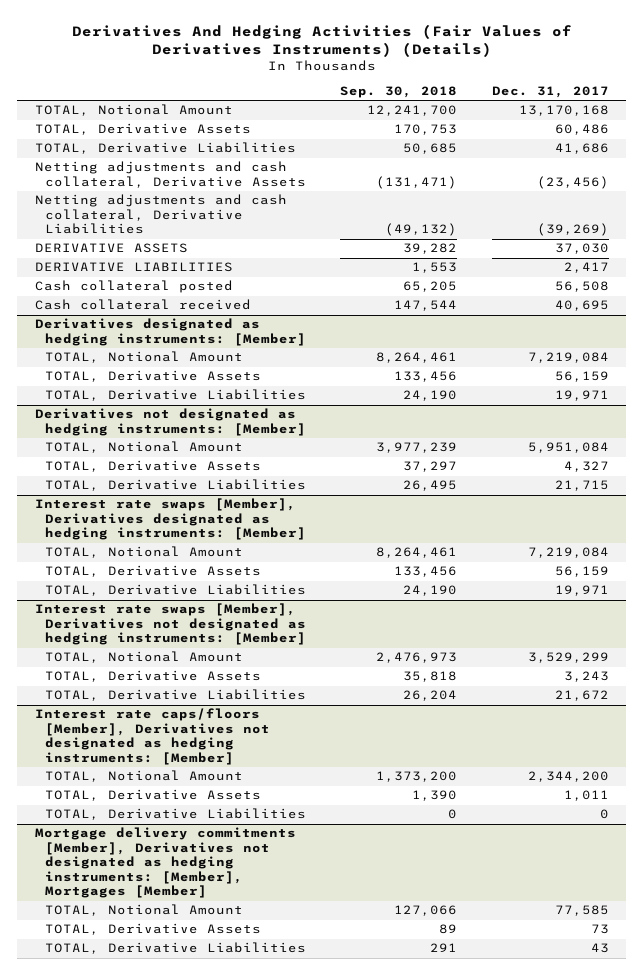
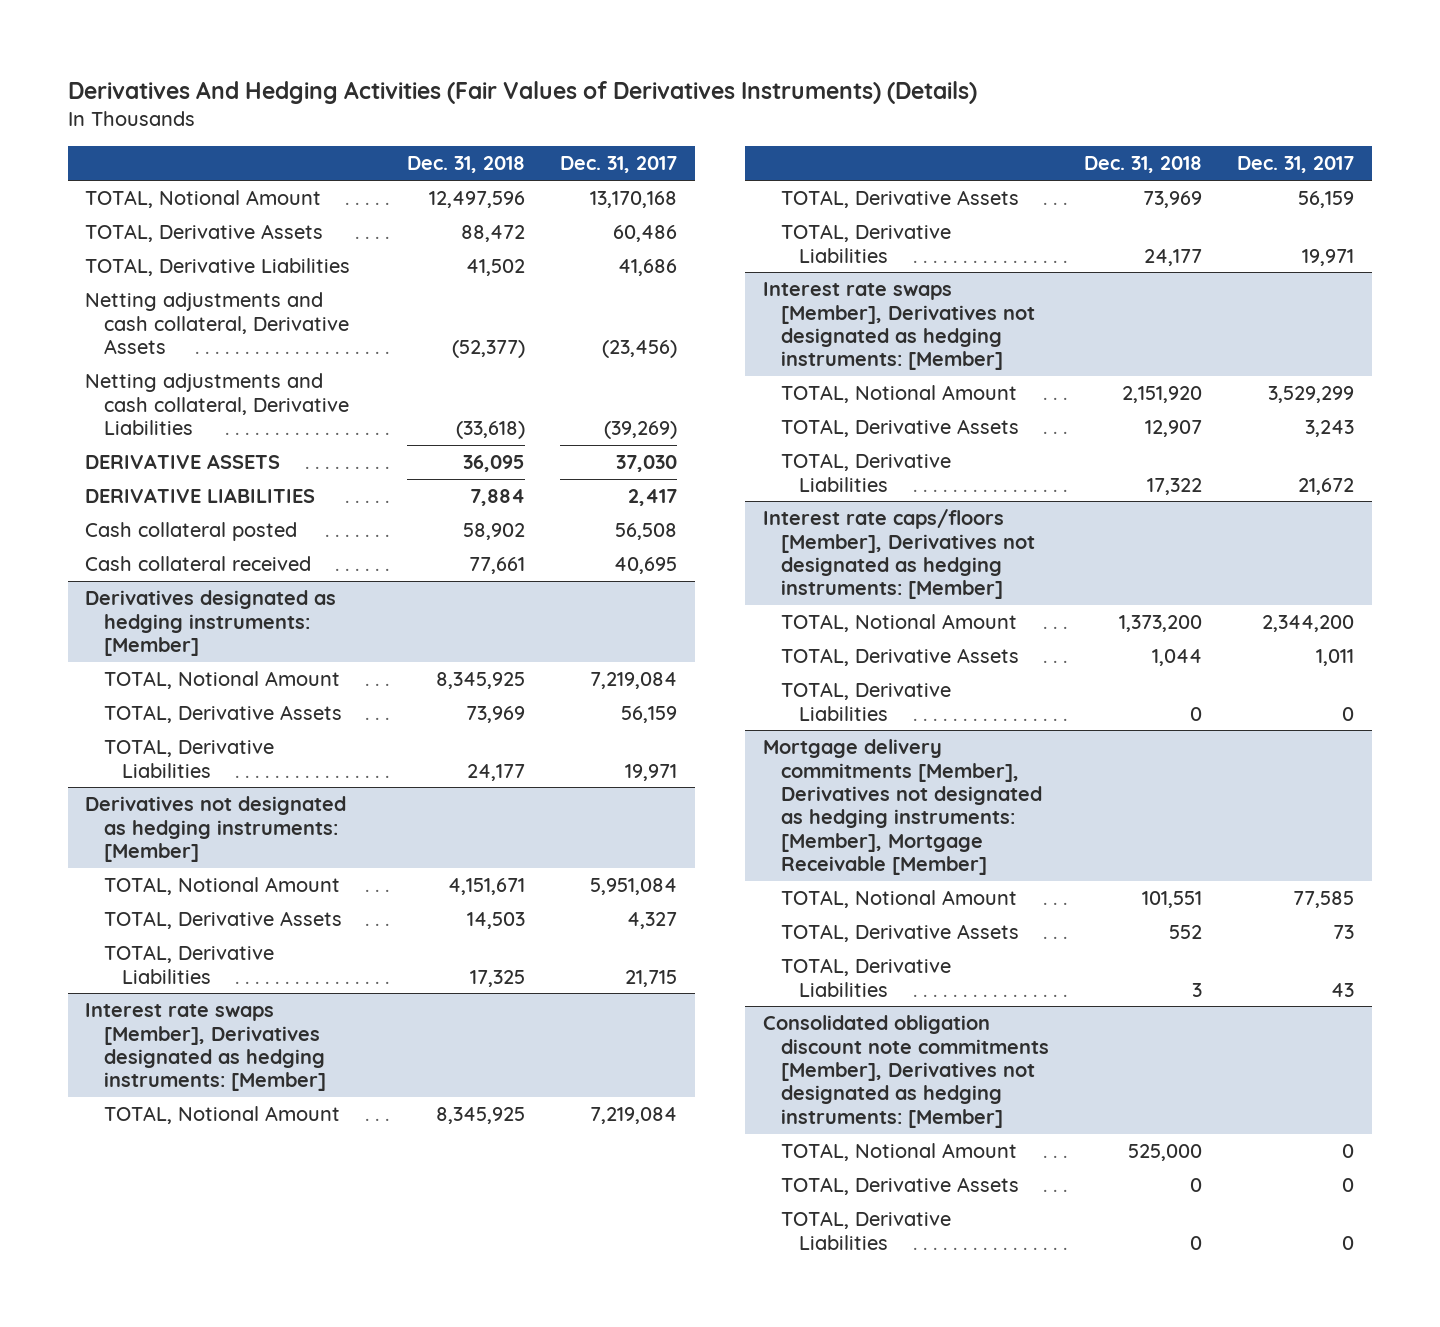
- | Sep. 30, 2018 | Dec. 31, 2017
+ | Dec. 31, 2018 | Dec. 31, 2017
- Mortgage delivery commitments [Member], Derivatives not designated as hedging instruments: [Member], Mortgages [Member]
+ Mortgage delivery commitments [Member], Derivatives not designated as hedging instruments: [Member], Mortgage Receivable [Member]
+ Consolidated obligation discount note commitments [Member], Derivatives not designated as hedging instruments: [Member]
+ TOTAL, Notional Amount | 525,000 | 0
+ TOTAL, Derivative Assets | 0 | 0
+ TOTAL, Derivative Liabilities | 0 | 0

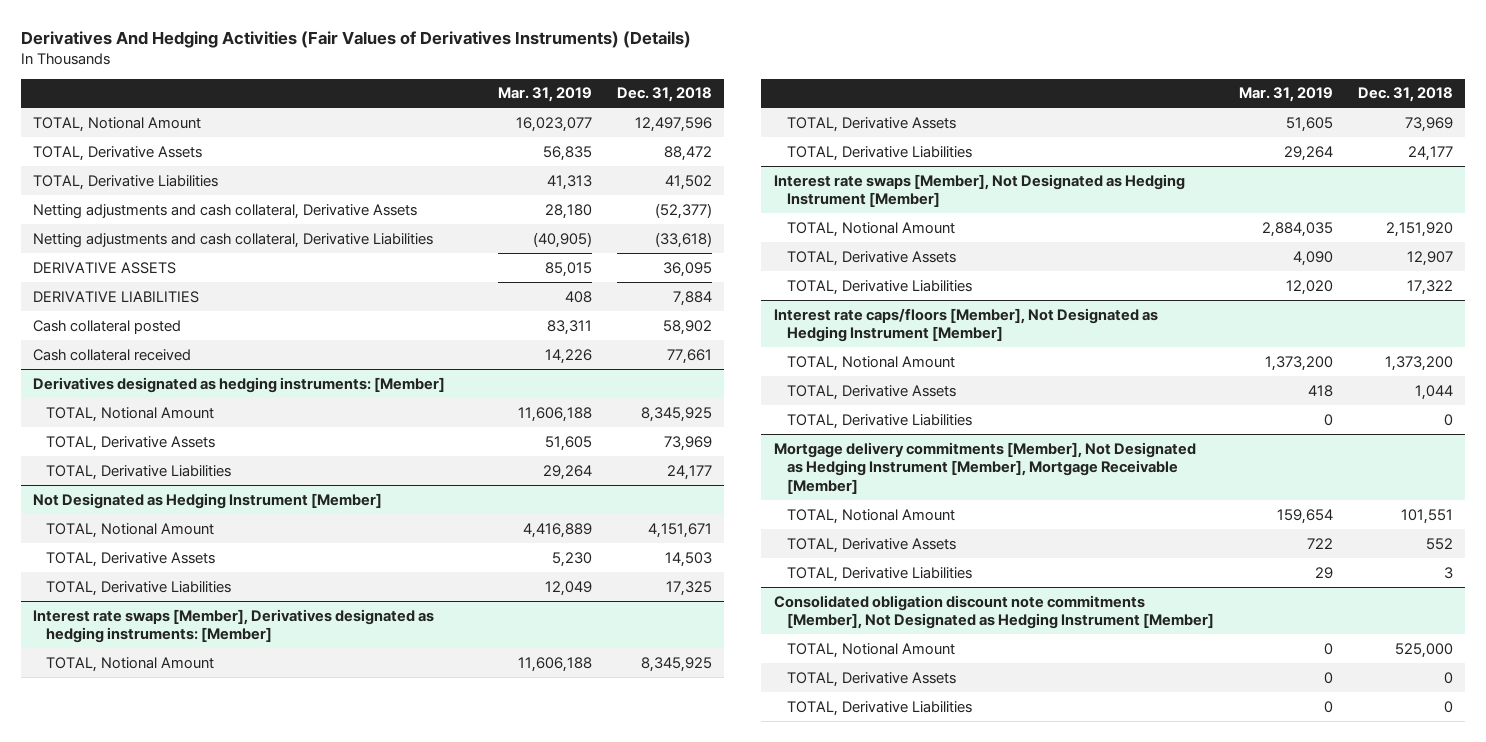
- | Dec. 31, 2018 | Dec. 31, 2017
+ | Mar. 31, 2019 | Dec. 31, 2018
- Derivatives not designated as hedging instruments: [Member]
+ Not Designated as Hedging Instrument [Member]
- Interest rate swaps [Member], Derivatives not designated as hedging instruments: [Member]
+ Interest rate swaps [Member], Not Designated as Hedging Instrument [Member]
- Interest rate caps/floors [Member], Derivatives not designated as hedging instruments: [Member]
+ Interest rate caps/floors [Member], Not Designated as Hedging Instrument [Member]
- Mortgage delivery commitments [Member], Derivatives not designated as hedging instruments: [Member], Mortgage Receivable [Member]
+ Mortgage delivery commitments [Member], Not Designated as Hedging Instrument [Member], Mortgage Receivable [Member]
- Consolidated obligation discount note commitments [Member], Derivatives not designated as hedging instruments: [Member]
+ Consolidated obligation discount note commitments [Member], Not Designated as Hedging Instrument [Member]

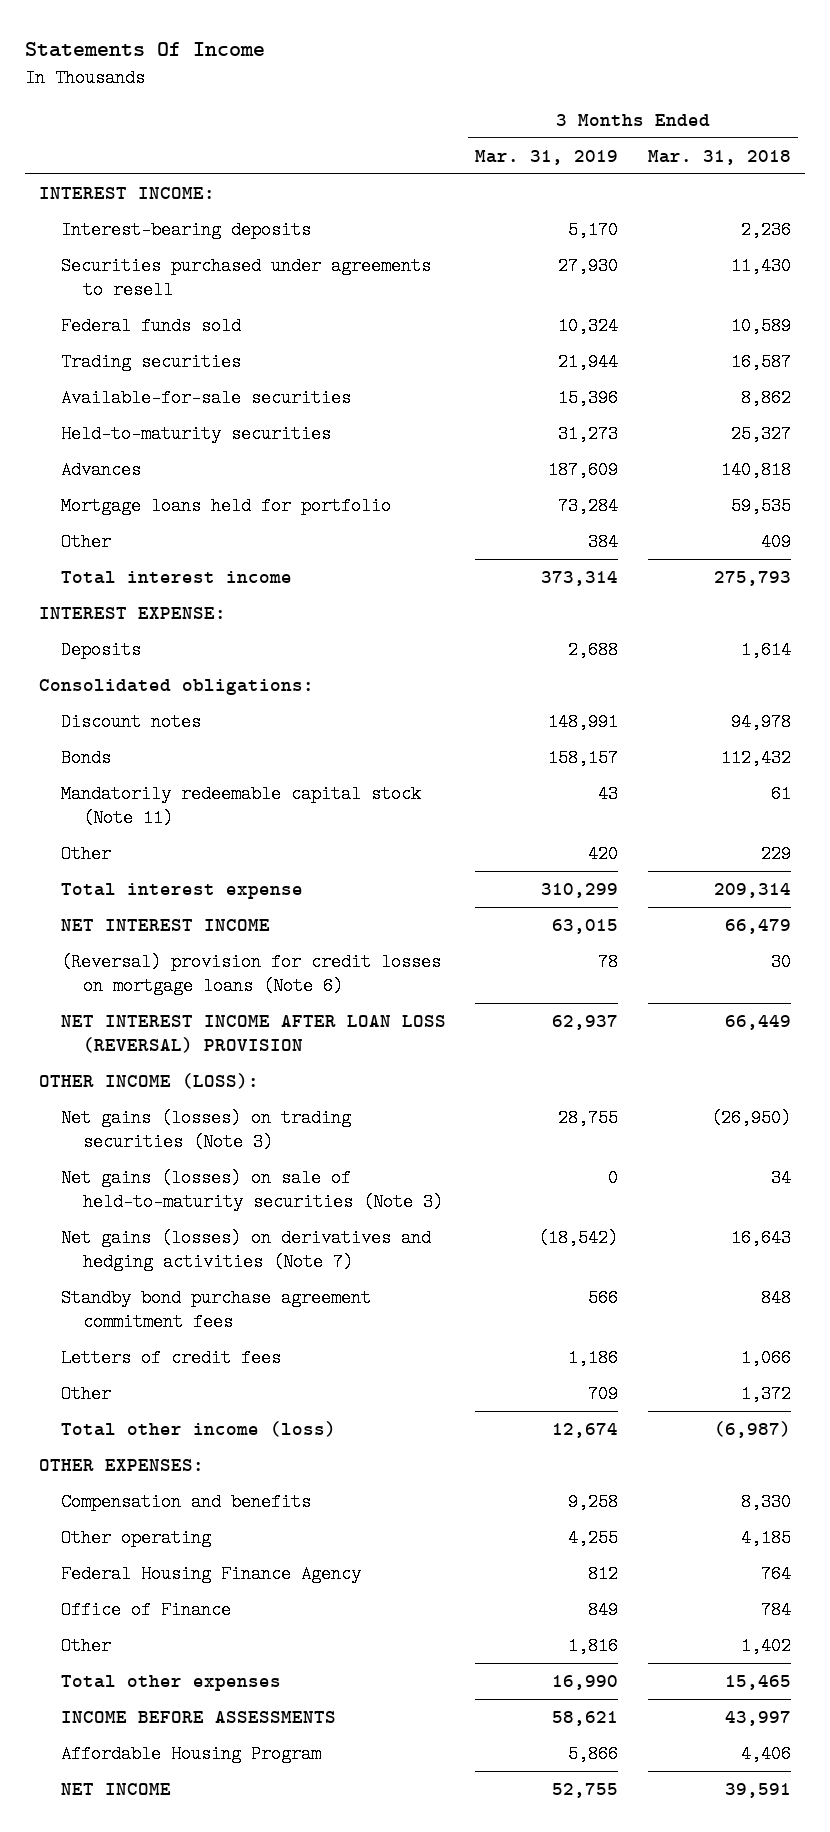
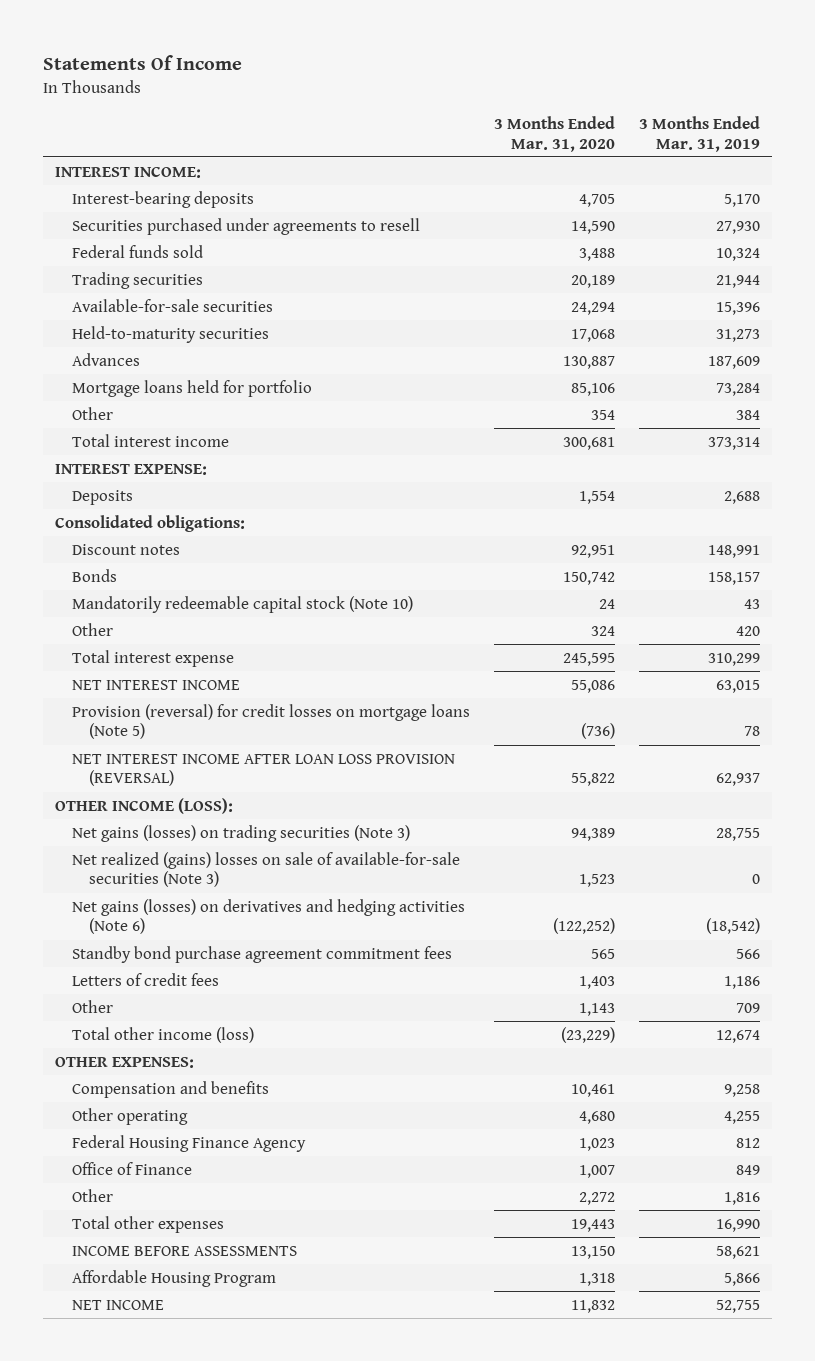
- | 3 Months Ended Mar. 31, 2019 | 3 Months Ended Mar. 31, 2018
+ | 3 Months Ended Mar. 31, 2020 | 3 Months Ended Mar. 31, 2019
- Mandatorily redeemable capital stock (Note 11) | 43 | 61
+ Mandatorily redeemable capital stock (Note 10) | 24 | 43
- (Reversal) provision for credit losses on mortgage loans (Note 6) | 78 | 30
- NET INTEREST INCOME AFTER LOAN LOSS (REVERSAL) PROVISION | 62,937 | 66,449
+ Provision (reversal) for credit losses on mortgage loans (Note 5) | (736) | 78
+ NET INTEREST INCOME AFTER LOAN LOSS PROVISION (REVERSAL) | 55,822 | 62,937
- Net gains (losses) on sale of held-to-maturity securities (Note 3) | 0 | 34
- Net gains (losses) on derivatives and hedging activities (Note 7) | (18,542) | 16,643
+ Net realized (gains) losses on sale of available-for-sale securities (Note 3) | 1,523 | 0
+ Net gains (losses) on derivatives and hedging activities (Note 6) | (122,252) | (18,542)

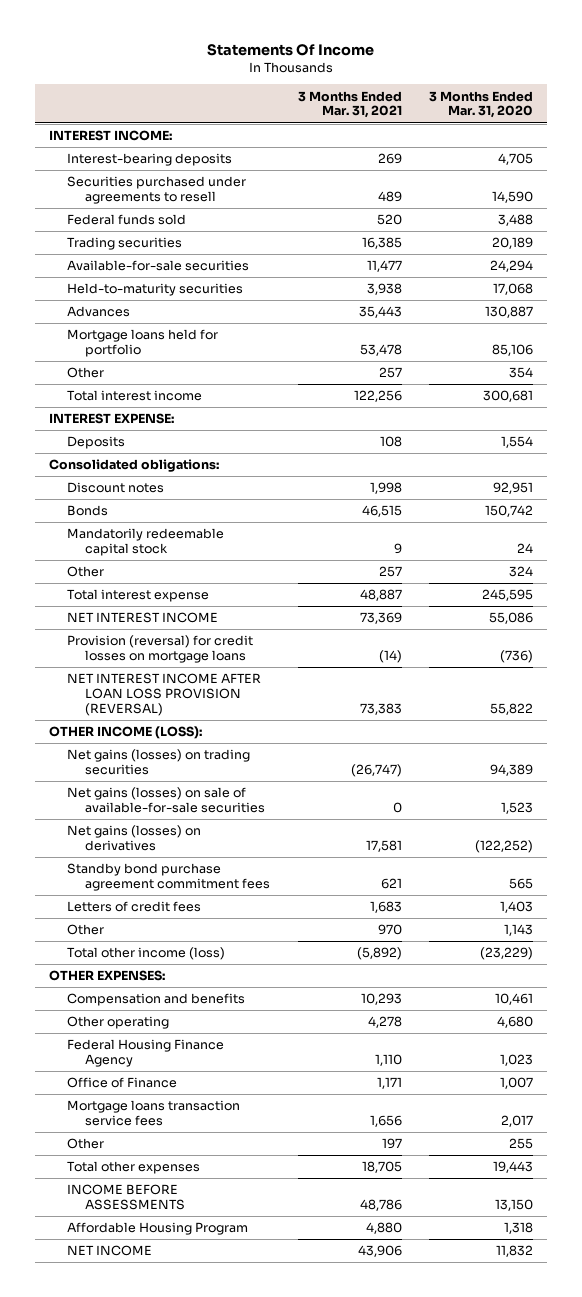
- | 3 Months Ended Mar. 31, 2020 | 3 Months Ended Mar. 31, 2019
+ | 3 Months Ended Mar. 31, 2021 | 3 Months Ended Mar. 31, 2020
- Mandatorily redeemable capital stock (Note 10) | 24 | 43
+ Mandatorily redeemable capital stock | 9 | 24
- Provision (reversal) for credit losses on mortgage loans (Note 5) | (736) | 78
+ Provision (reversal) for credit losses on mortgage loans | (14) | (736)
- Net gains (losses) on trading securities (Note 3) | 94,389 | 28,755
- Net realized (gains) losses on sale of available-for-sale securities (Note 3) | 1,523 | 0
- Net gains (losses) on derivatives and hedging activities (Note 6) | (122,252) | (18,542)
+ Net gains (losses) on trading securities | (26,747) | 94,389
+ Net gains (losses) on sale of available-for-sale securities | 0 | 1,523
+ Net gains (losses) on derivatives | 17,581 | (122,252)
- Other | 2,272 | 1,816
+ Mortgage loans transaction service fees | 1,656 | 2,017
+ Other | 197 | 255

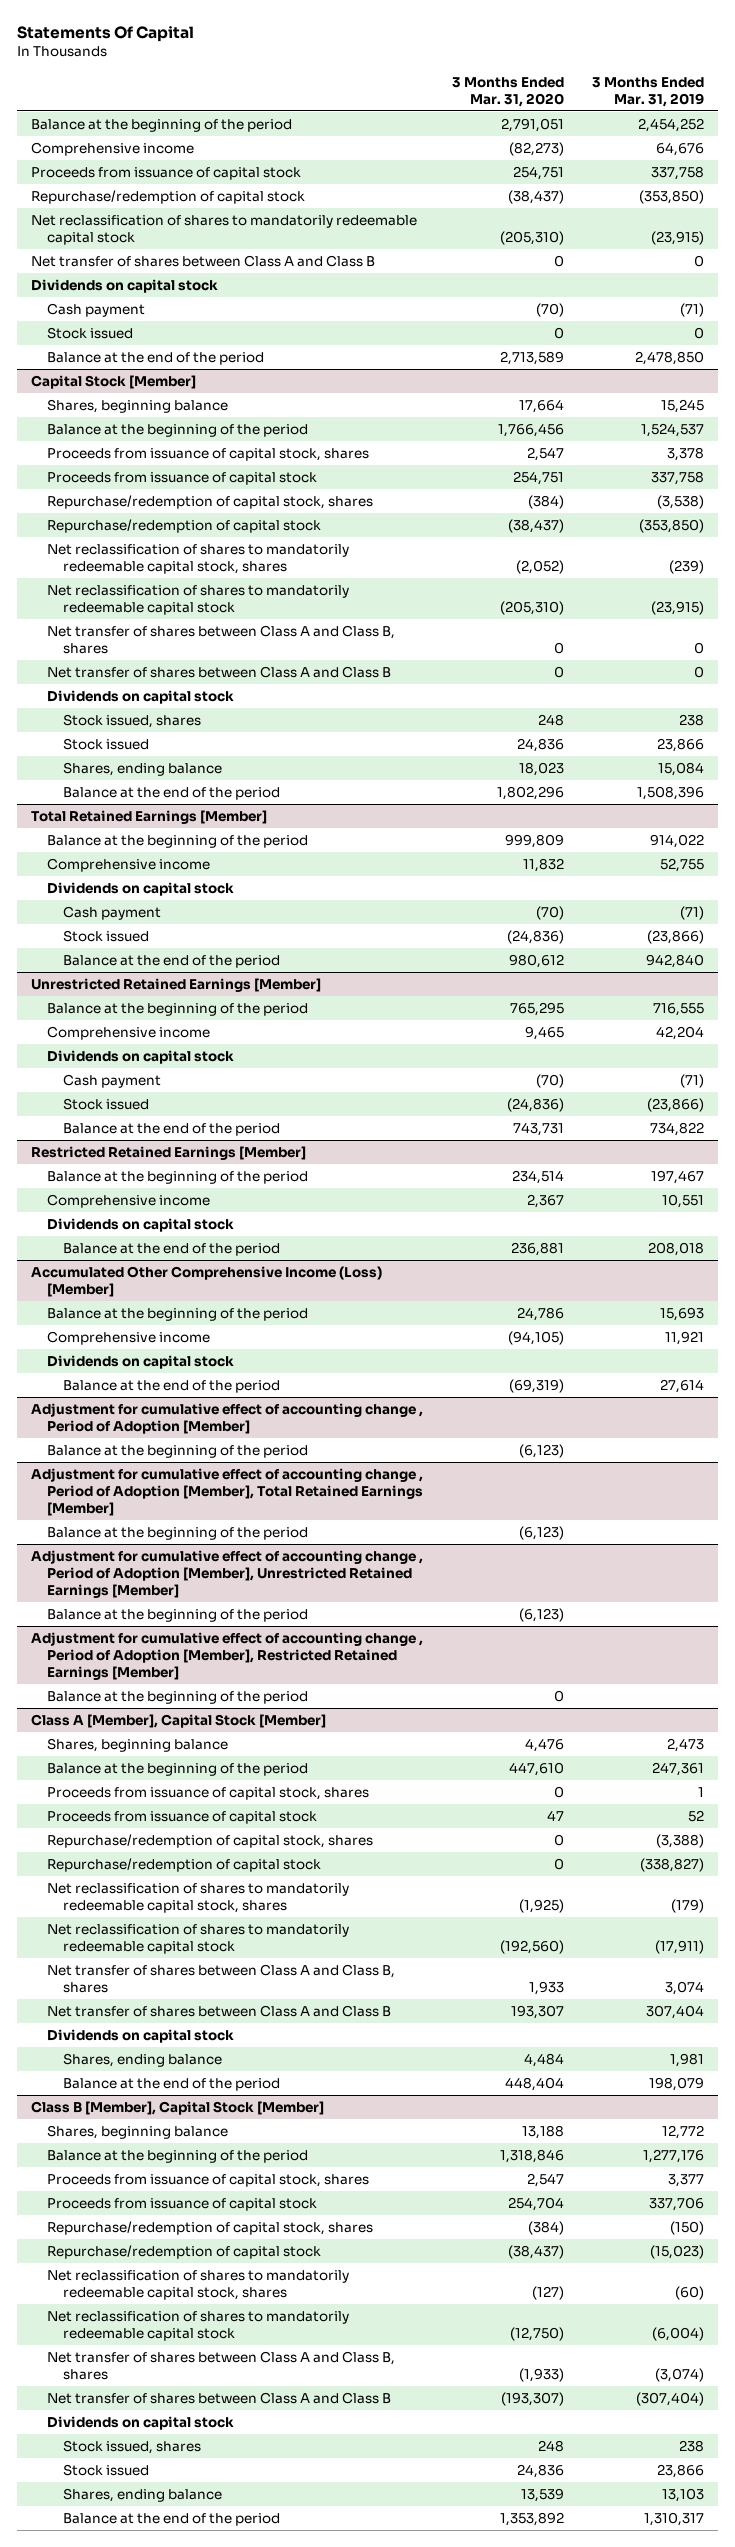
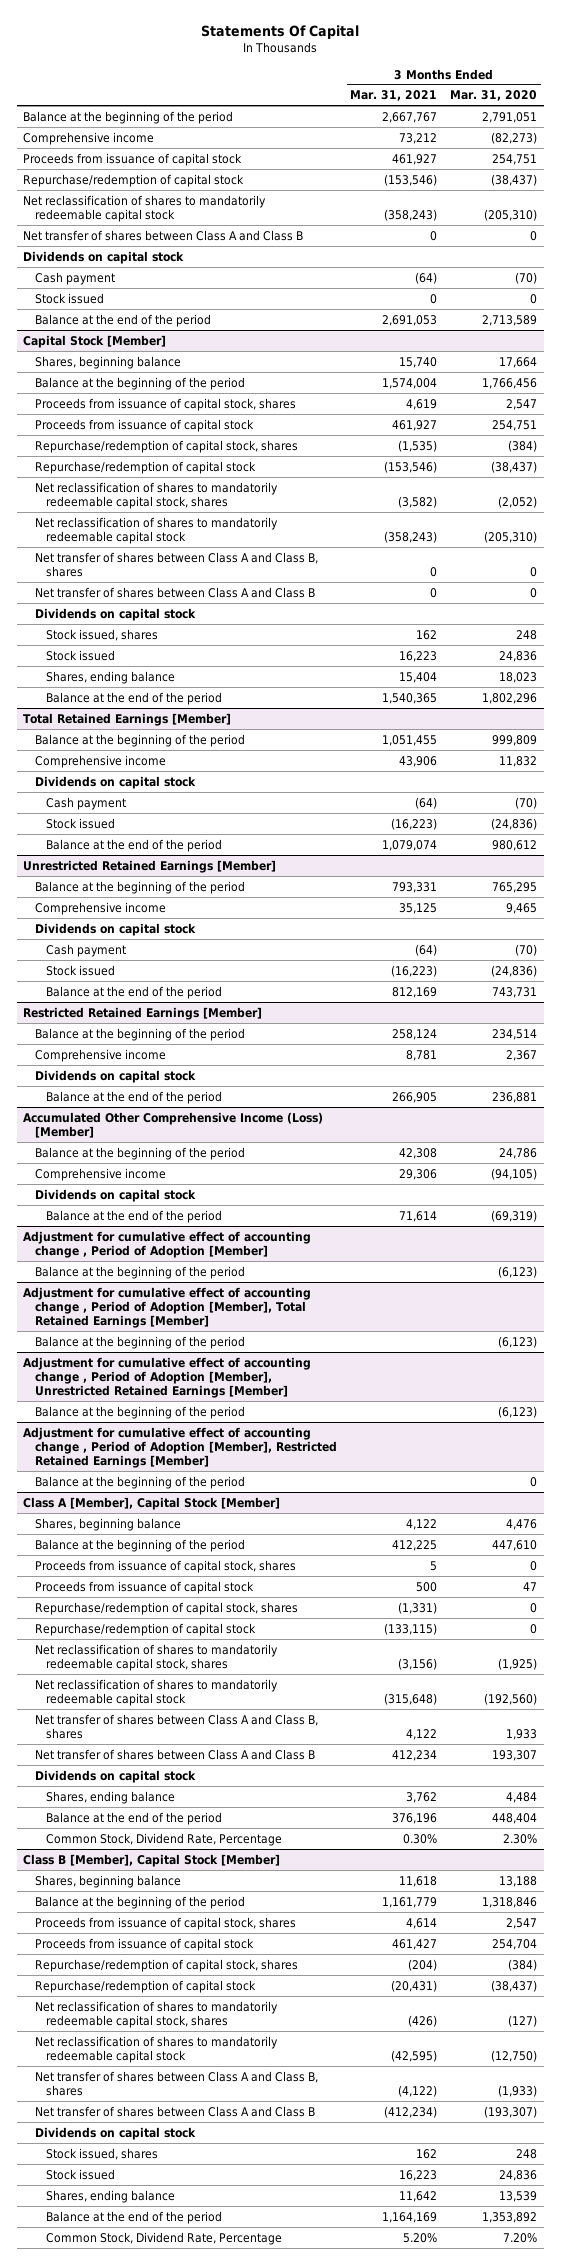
- | 3 Months Ended Mar. 31, 2020 | 3 Months Ended Mar. 31, 2019
+ | 3 Months Ended Mar. 31, 2021 | 3 Months Ended Mar. 31, 2020
@ Class A [Member], Capital Stock [Member]
+ Common Stock, Dividend Rate, Percentage | 0.30% | 2.30%
@ Class B [Member], Capital Stock [Member]
+ Common Stock, Dividend Rate, Percentage | 5.20% | 7.20%

